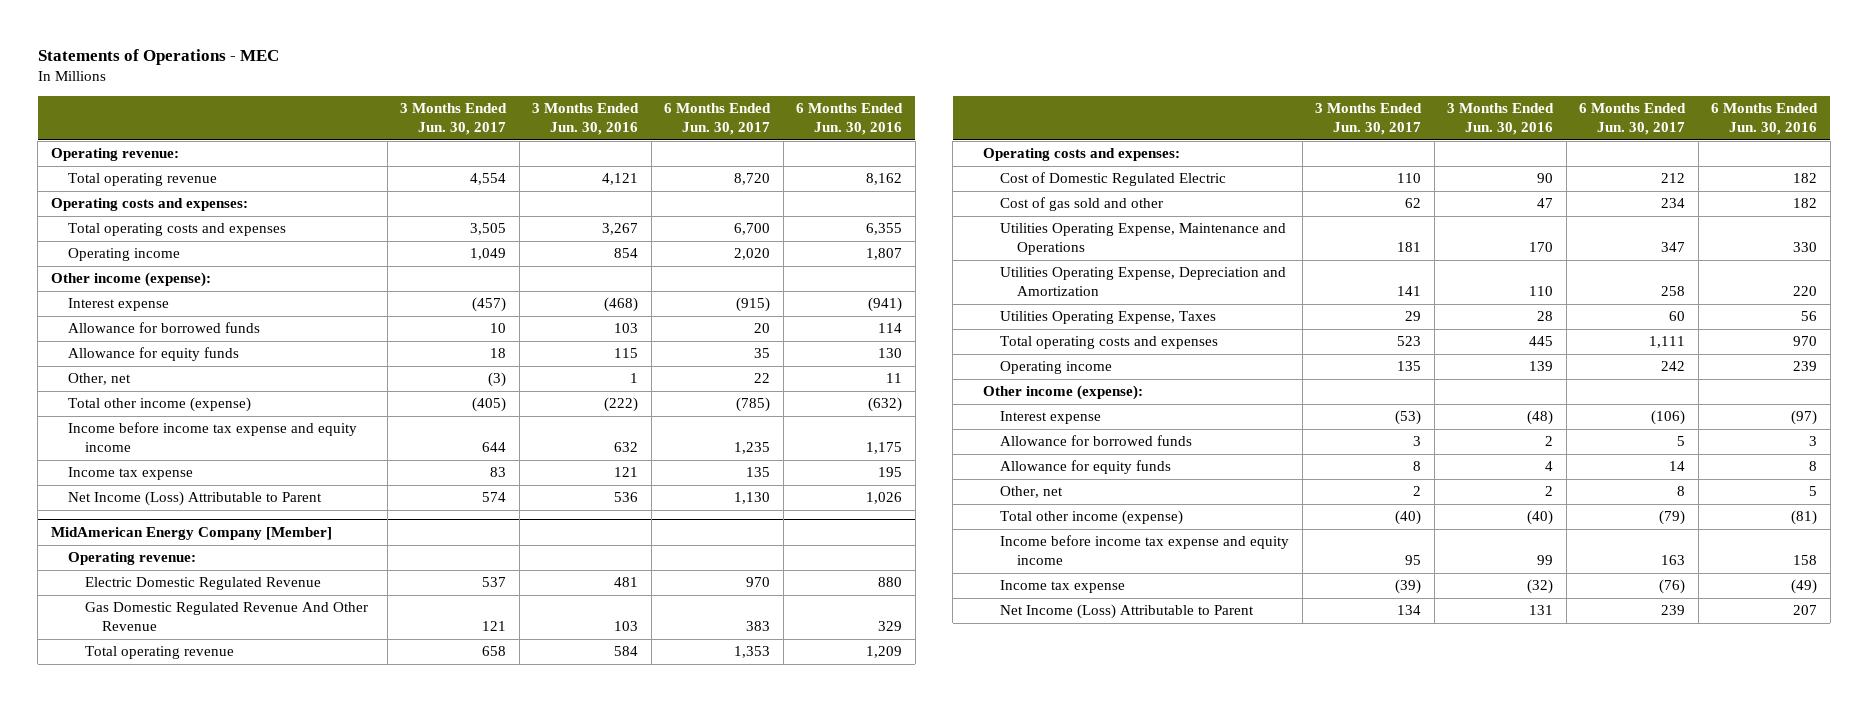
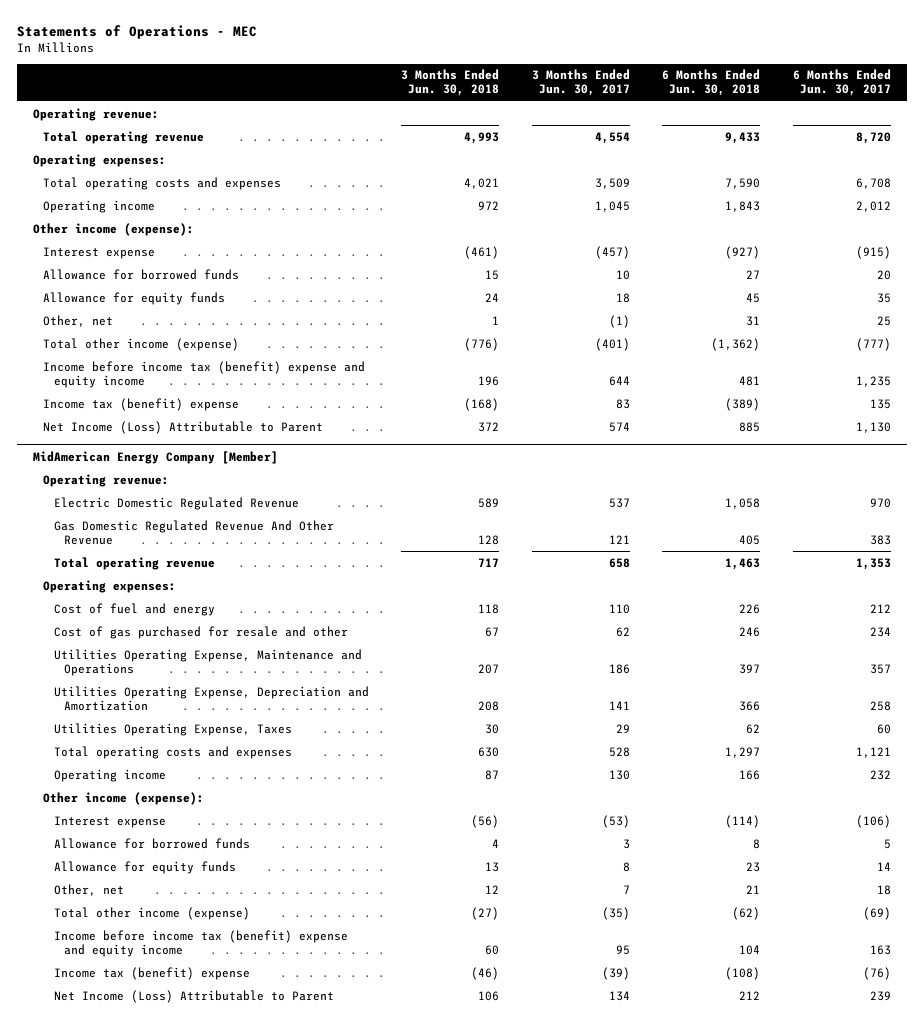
- | 3 Months Ended Jun. 30, 2017 | 3 Months Ended Jun. 30, 2016 | 6 Months Ended Jun. 30, 2017 | 6 Months Ended Jun. 30, 2016
+ | 3 Months Ended Jun. 30, 2018 | 3 Months Ended Jun. 30, 2017 | 6 Months Ended Jun. 30, 2018 | 6 Months Ended Jun. 30, 2017
- Operating costs and expenses:
- Total operating costs and expenses | 3,505 | 3,267 | 6,700 | 6,355
- Operating income | 1,049 | 854 | 2,020 | 1,807
+ Operating expenses:
+ Total operating costs and expenses | 4,021 | 3,509 | 7,590 | 6,708
+ Operating income | 972 | 1,045 | 1,843 | 2,012
- Other, net | (3) | 1 | 22 | 11
- Total other income (expense) | (405) | (222) | (785) | (632)
- Income before income tax expense and equity income | 644 | 632 | 1,235 | 1,175
- Income tax expense | 83 | 121 | 135 | 195
+ Other, net | 1 | (1) | 31 | 25
+ Total other income (expense) | (776) | (401) | (1,362) | (777)
+ Income before income tax (benefit) expense and equity income | 196 | 644 | 481 | 1,235
+ Income tax (benefit) expense | (168) | 83 | (389) | 135
@ MidAmerican Energy Company [Member]
- Operating costs and expenses:
- Cost of Domestic Regulated Electric | 110 | 90 | 212 | 182
- Cost of gas sold and other | 62 | 47 | 234 | 182
- Utilities Operating Expense, Maintenance and Operations | 181 | 170 | 347 | 330
+ Operating expenses:
+ Cost of fuel and energy | 118 | 110 | 226 | 212
+ Cost of gas purchased for resale and other | 67 | 62 | 246 | 234
+ Utilities Operating Expense, Maintenance and Operations | 207 | 186 | 397 | 357
- Total operating costs and expenses | 523 | 445 | 1,111 | 970
- Operating income | 135 | 139 | 242 | 239
+ Total operating costs and expenses | 630 | 528 | 1,297 | 1,121
+ Operating income | 87 | 130 | 166 | 232
- Other, net | 2 | 2 | 8 | 5
- Total other income (expense) | (40) | (40) | (79) | (81)
- Income before income tax expense and equity income | 95 | 99 | 163 | 158
- Income tax expense | (39) | (32) | (76) | (49)
+ Other, net | 12 | 7 | 21 | 18
+ Total other income (expense) | (27) | (35) | (62) | (69)
+ Income before income tax (benefit) expense and equity income | 60 | 95 | 104 | 163
+ Income tax (benefit) expense | (46) | (39) | (108) | (76)

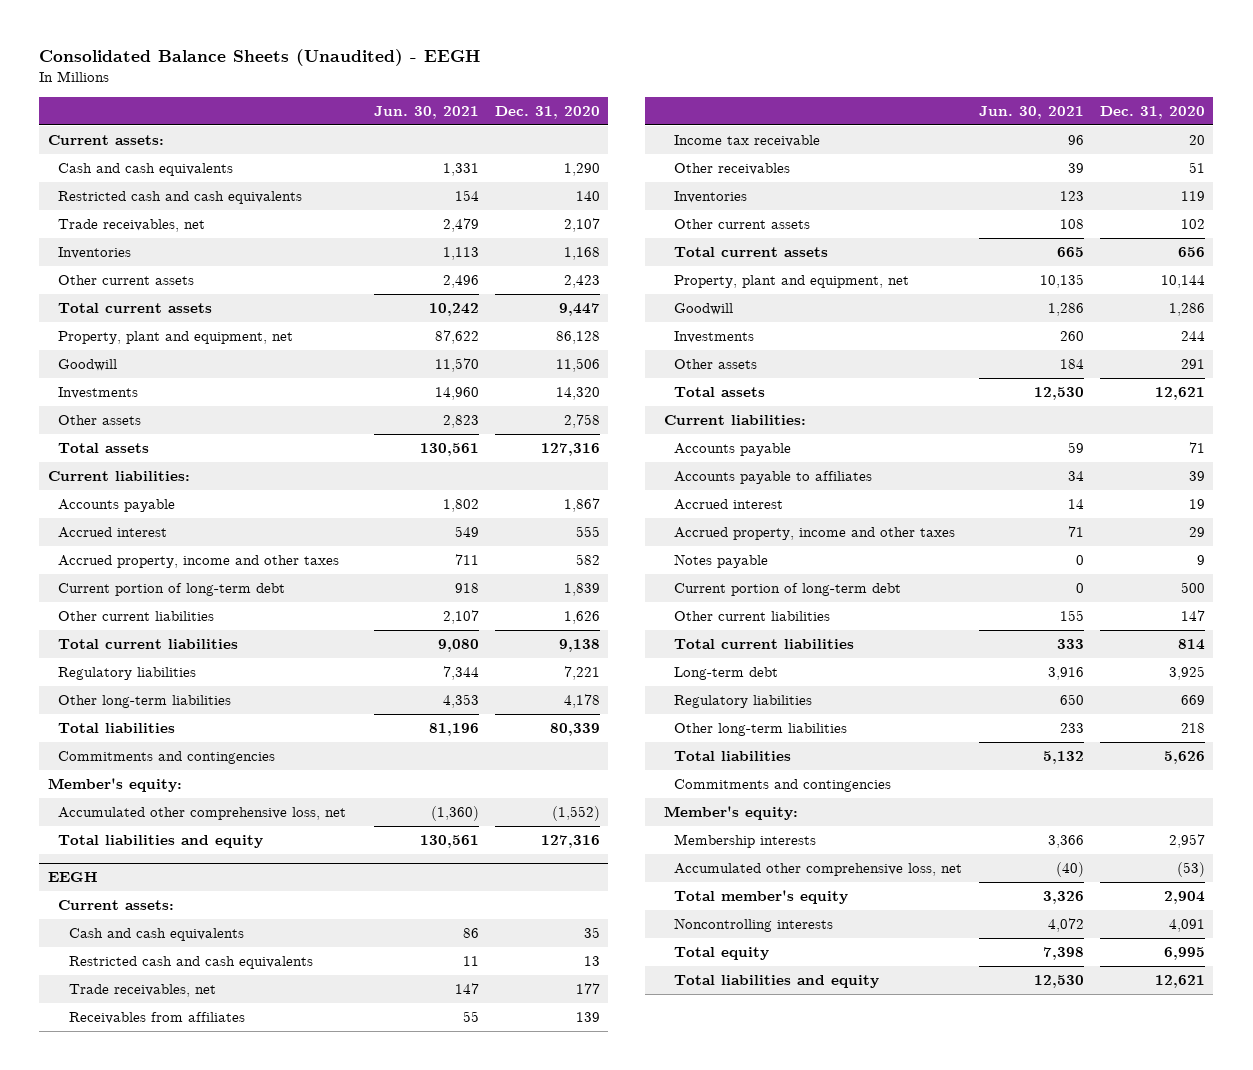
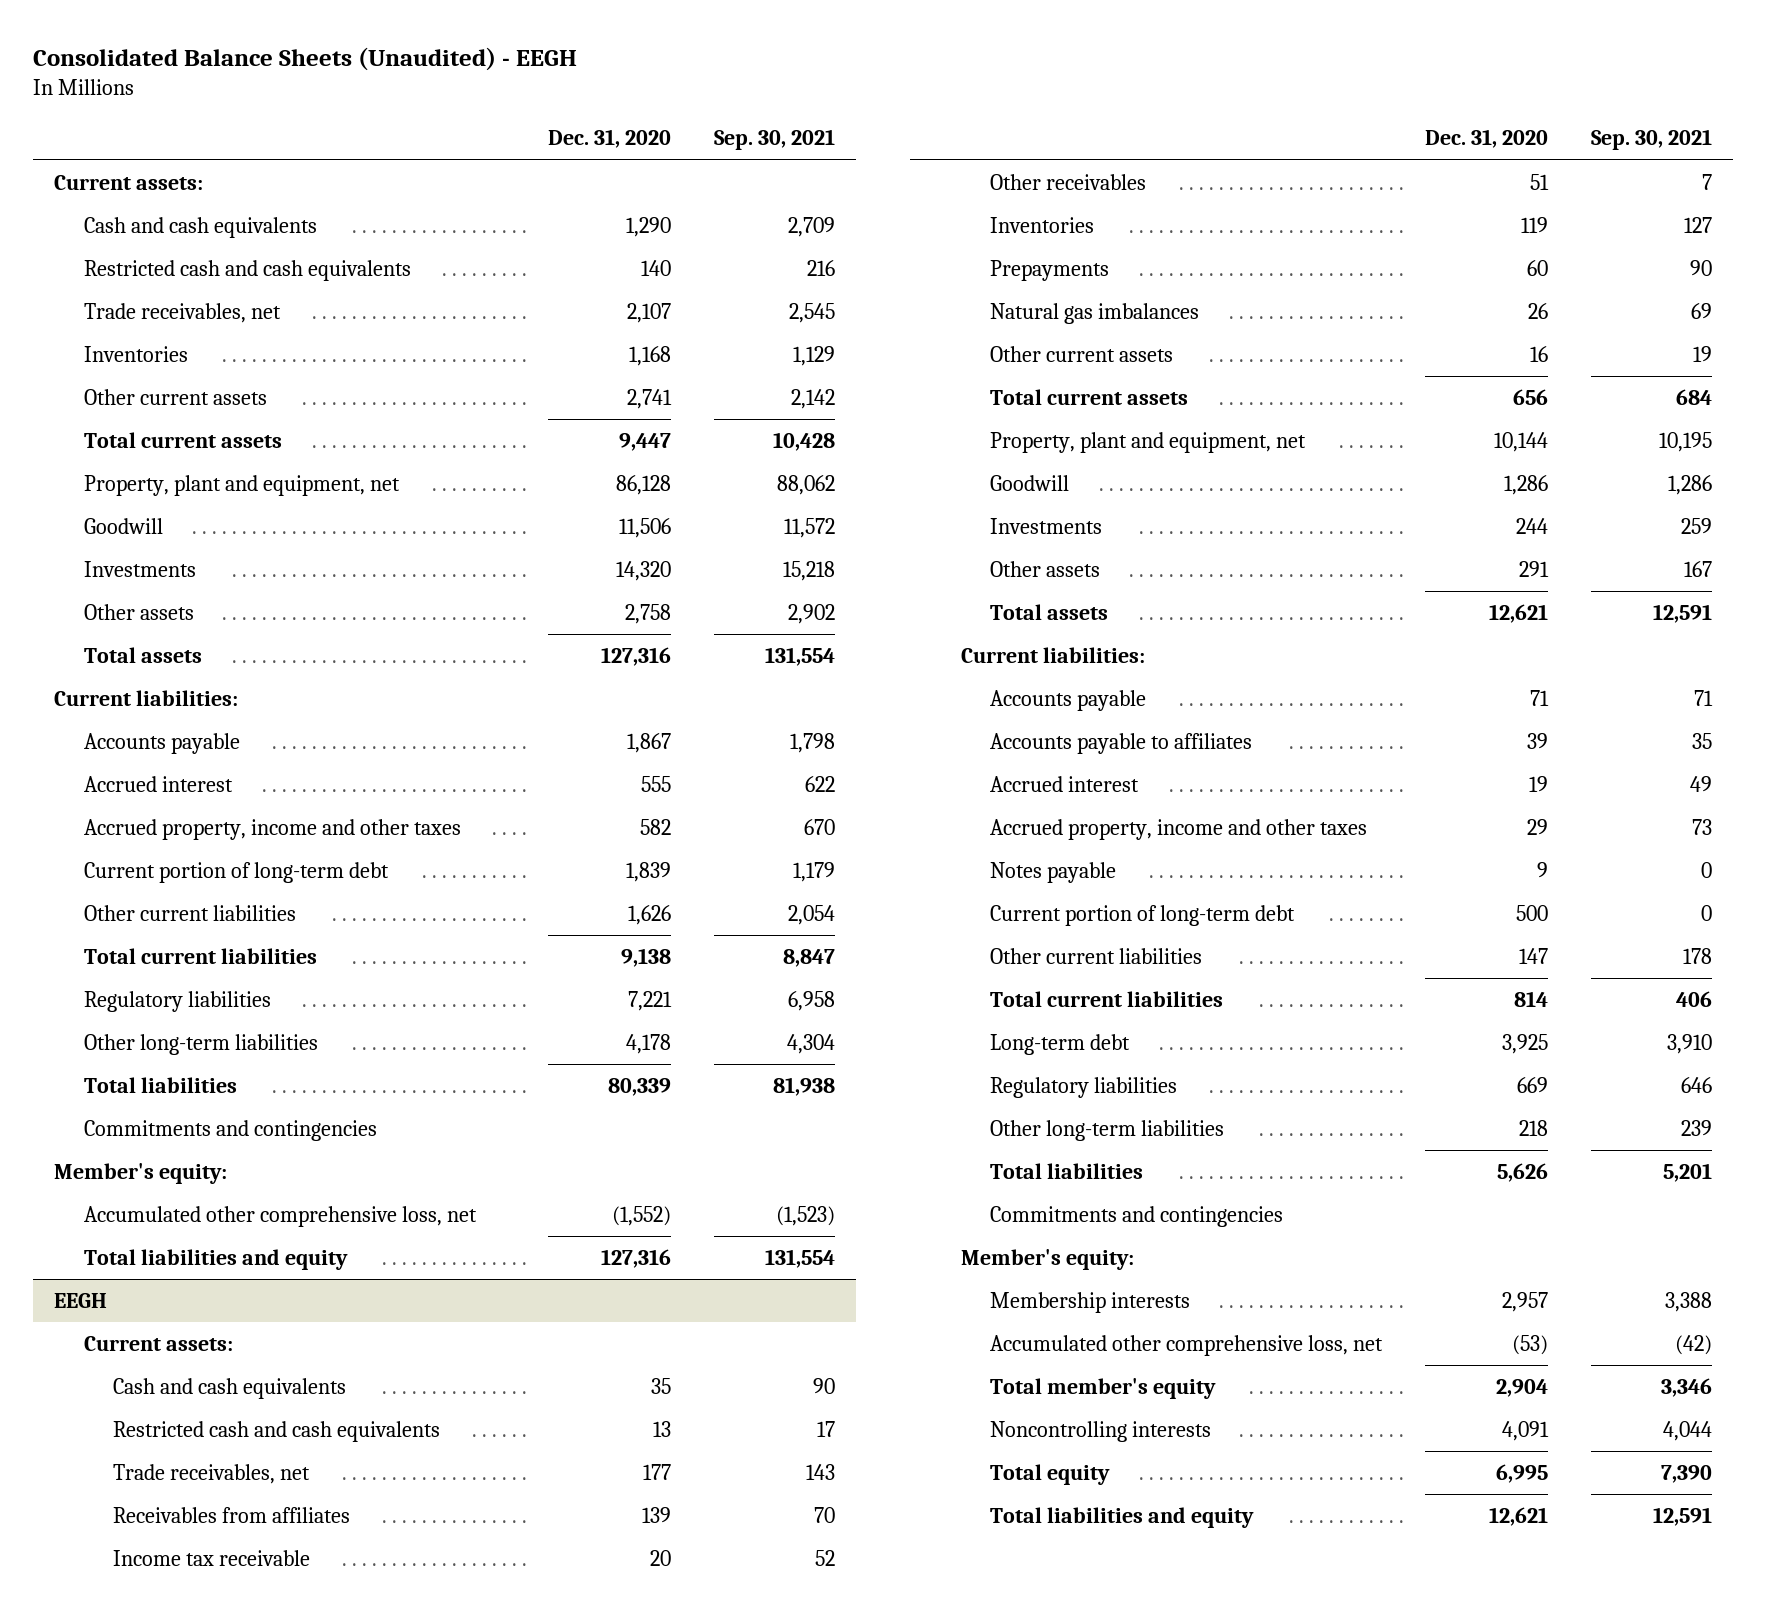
- | Jun. 30, 2021 | Dec. 31, 2020
+ | Dec. 31, 2020 | Sep. 30, 2021
- Other current assets | 2,496 | 2,423
+ Other current assets | 2,741 | 2,142
@ EEGH
- Other current assets | 108 | 102
+ Prepayments | 60 | 90
+ Natural gas imbalances | 26 | 69
+ Other current assets | 16 | 19

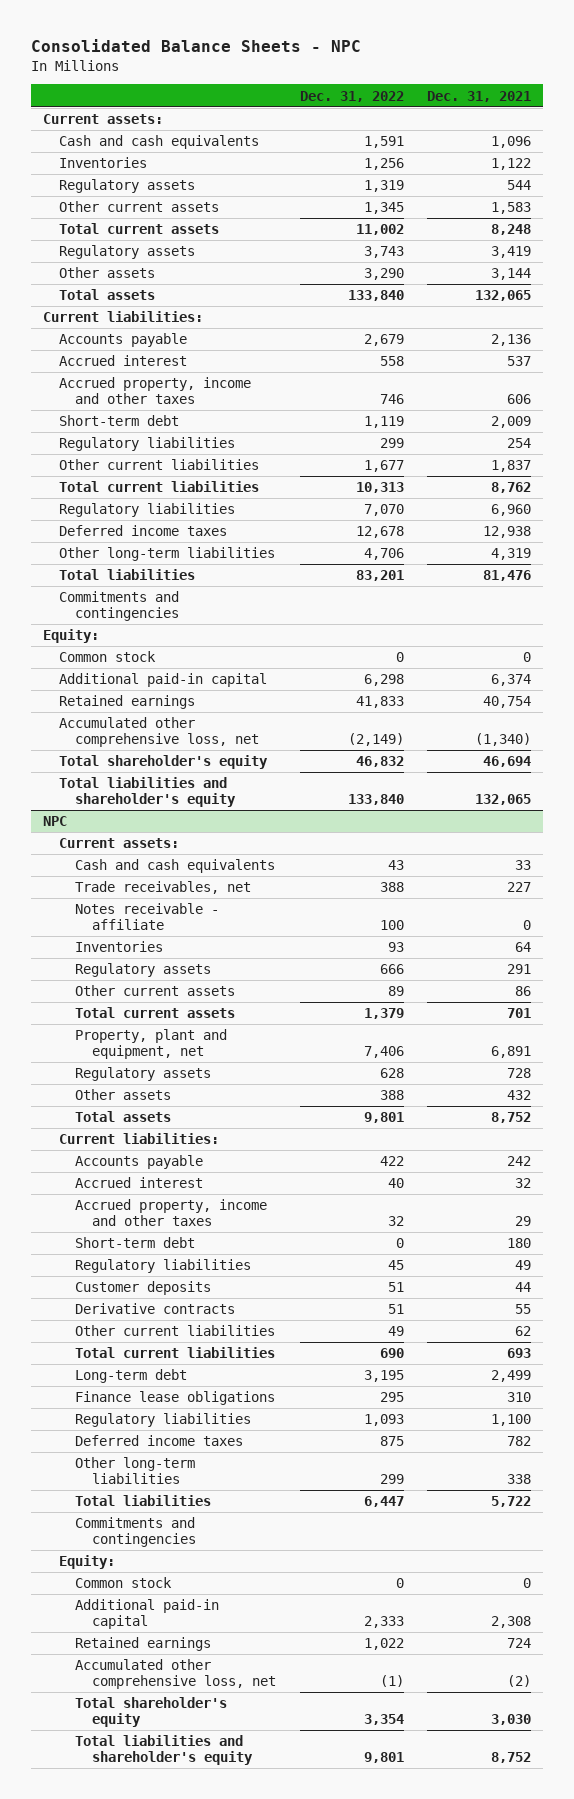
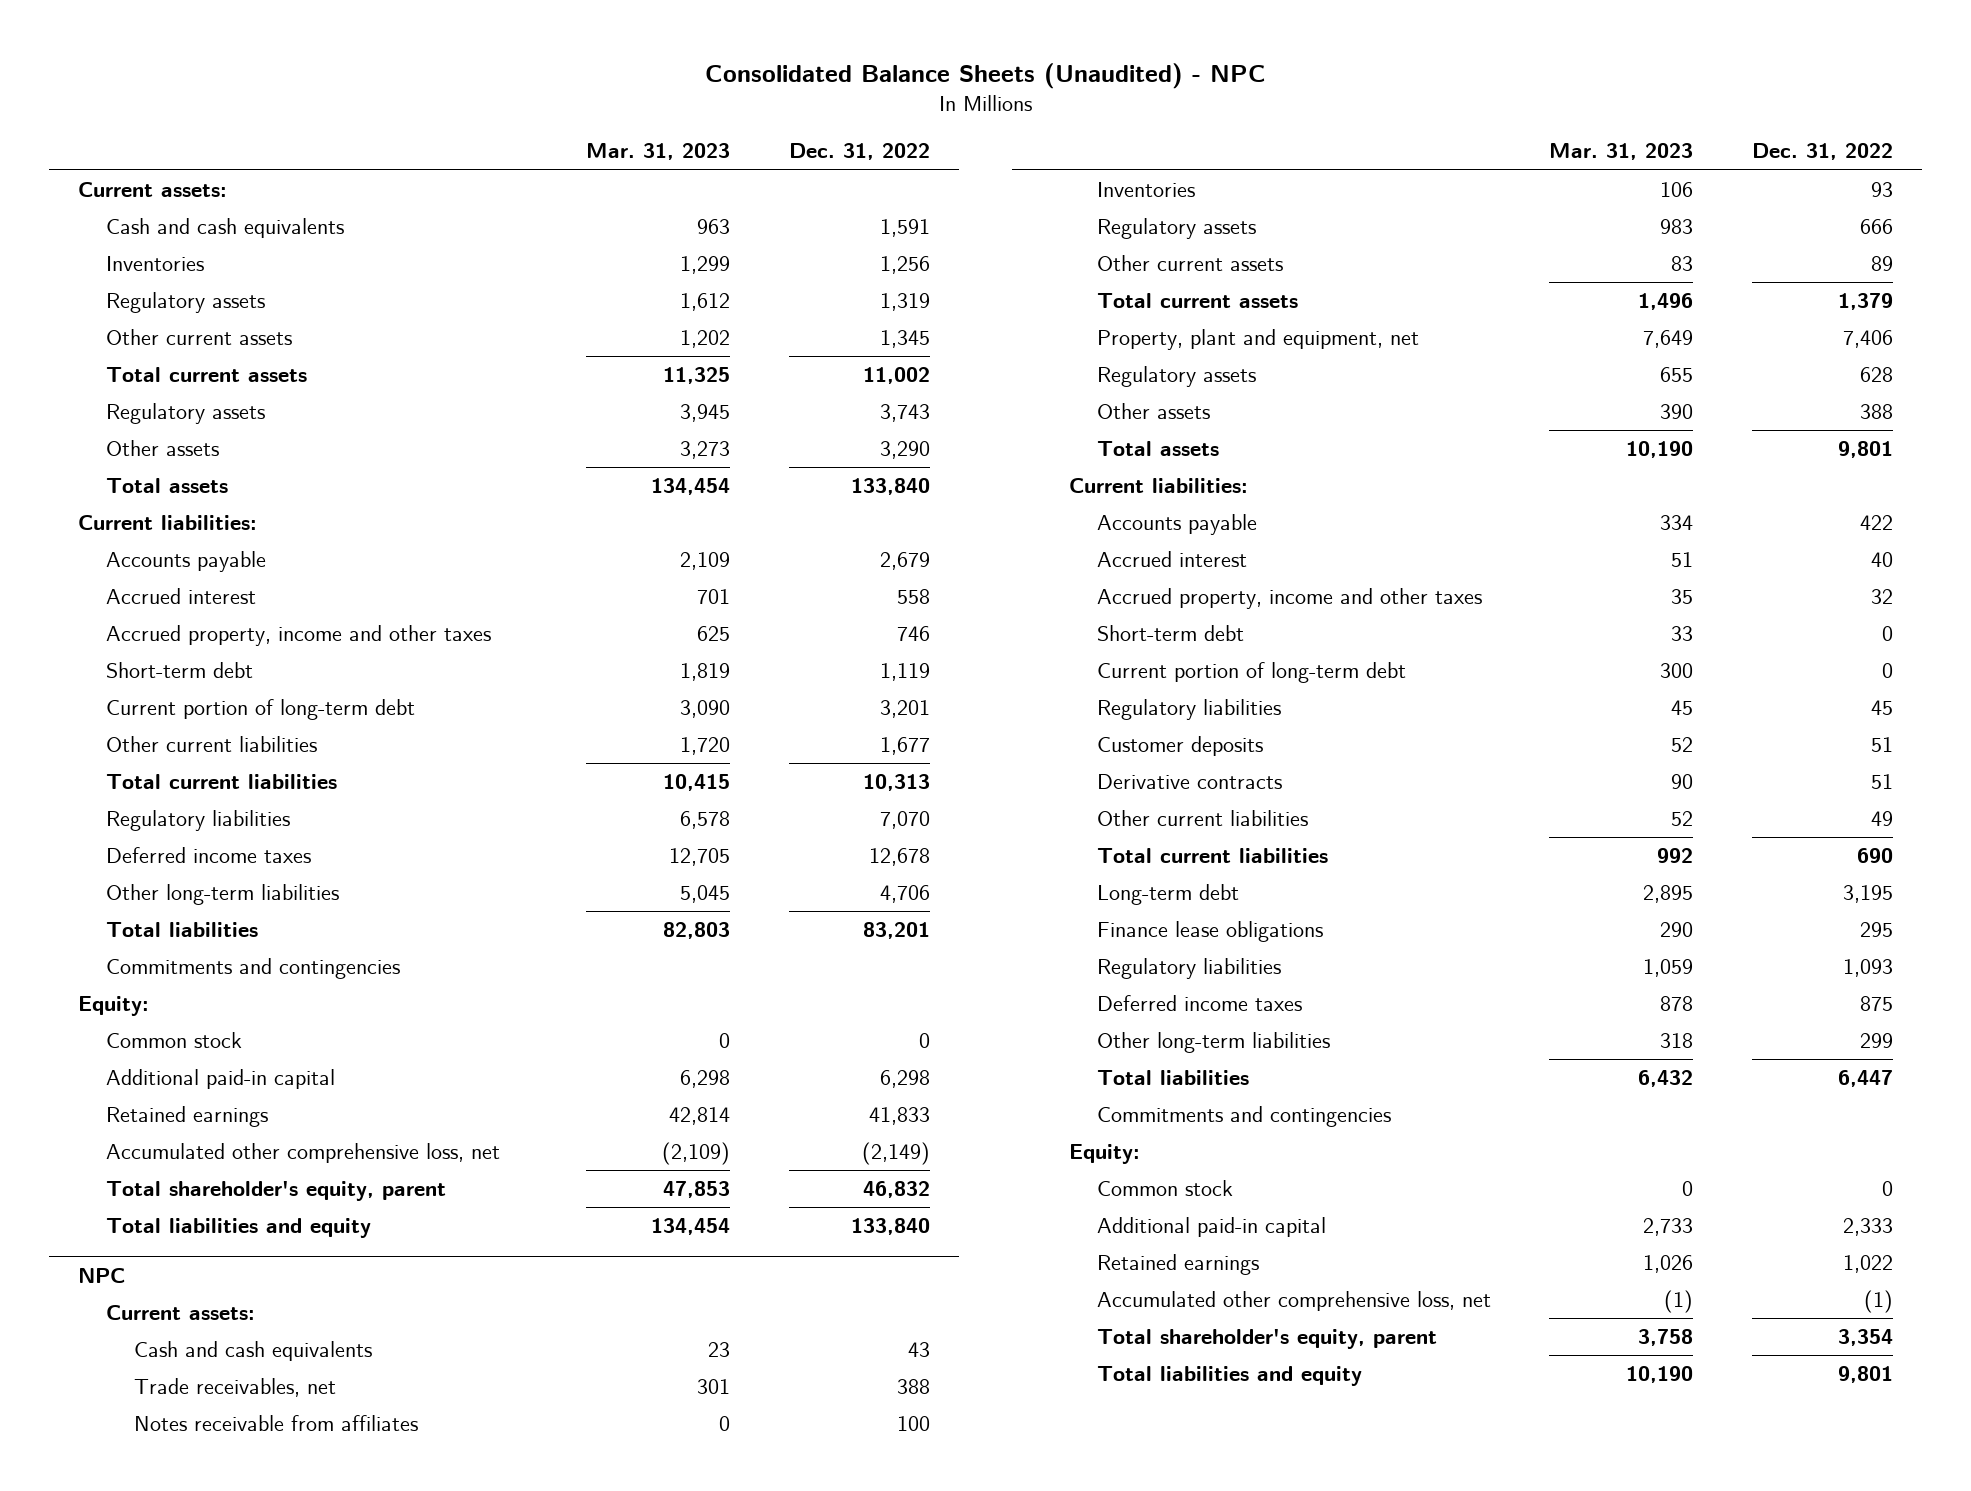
- Consolidated Balance Sheets - NPC
+ Consolidated Balance Sheets (Unaudited) - NPC
- | Dec. 31, 2022 | Dec. 31, 2021
+ | Mar. 31, 2023 | Dec. 31, 2022
- Regulatory liabilities | 299 | 254
+ Current portion of long-term debt | 3,090 | 3,201
- Total shareholder's equity | 46,832 | 46,694
- Total liabilities and shareholder's equity | 133,840 | 132,065
+ Total shareholder's equity, parent | 47,853 | 46,832
+ Total liabilities and equity | 134,454 | 133,840
@ NPC
- Notes receivable - affiliate | 100 | 0
+ Notes receivable from affiliates | 0 | 100
+ Current portion of long-term debt | 300 | 0
- Total shareholder's equity | 3,354 | 3,030
- Total liabilities and shareholder's equity | 9,801 | 8,752
+ Total shareholder's equity, parent | 3,758 | 3,354
+ Total liabilities and equity | 10,190 | 9,801

